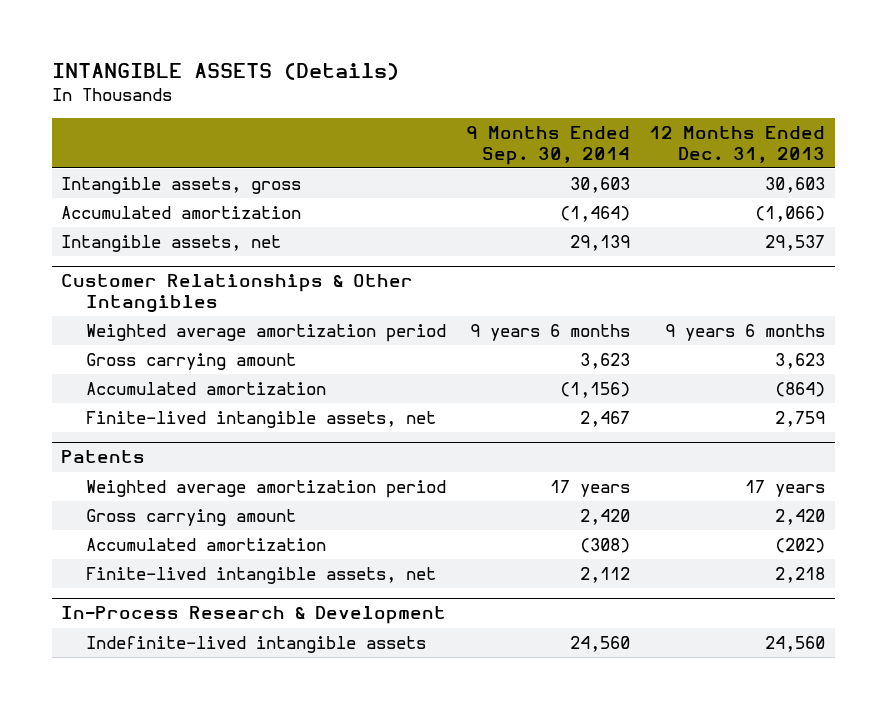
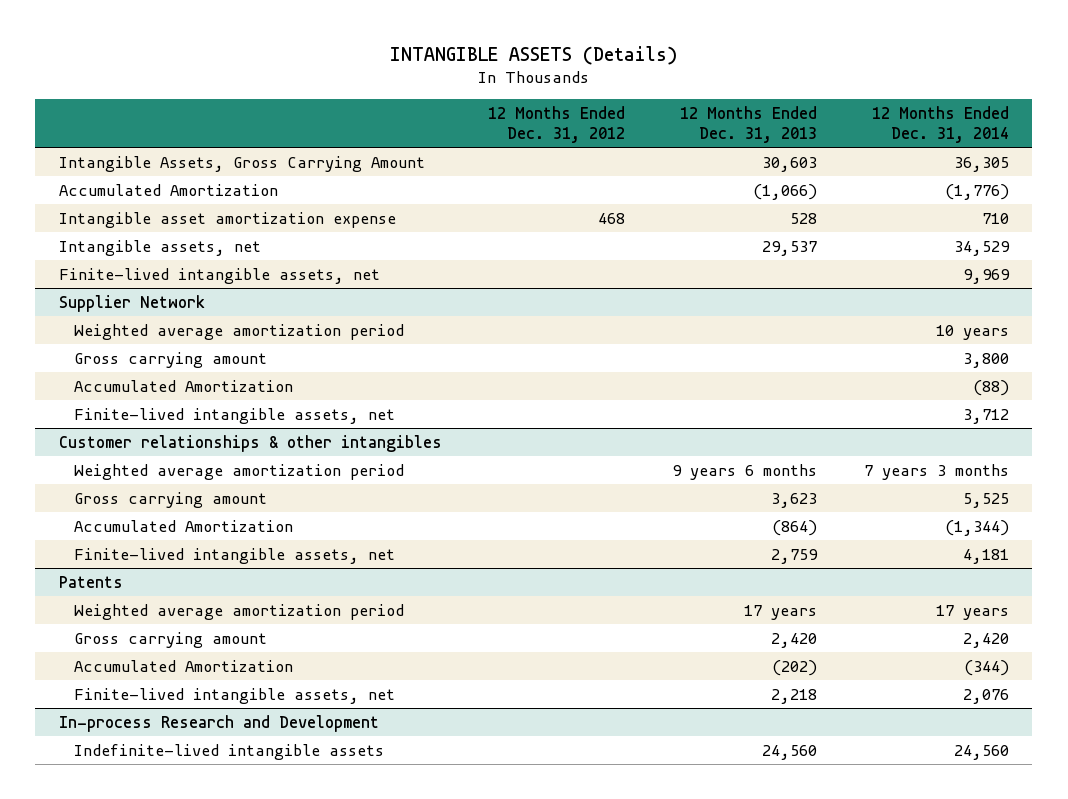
- | 9 Months Ended Sep. 30, 2014 | 12 Months Ended Dec. 31, 2013
+ | 12 Months Ended Dec. 31, 2012 | 12 Months Ended Dec. 31, 2013 | 12 Months Ended Dec. 31, 2014
- Intangible assets, gross | 30,603 | 30,603
- Accumulated amortization | (1,464) | (1,066)
+ Intangible Assets, Gross Carrying Amount | | 30,603 | 36,305
+ Accumulated Amortization | | (1,066) | (1,776)
+ Intangible asset amortization expense | 468 | 528 | 710
- Customer Relationships & Other Intangibles
+ Finite-lived intangible assets, net | | | 9,969
+ Supplier Network
+ Weighted average amortization period | | | 10 years
+ Gross carrying amount | | | 3,800
+ Accumulated Amortization | | | (88)
+ Finite-lived intangible assets, net | | | 3,712
+ Customer relationships & other intangibles
- Accumulated amortization | (1,156) | (864)
+ Accumulated Amortization | | (864) | (1,344)
@ Patents
- Accumulated amortization | (308) | (202)
+ Accumulated Amortization | | (202) | (344)
- In-Process Research & Development
+ In-process Research and Development

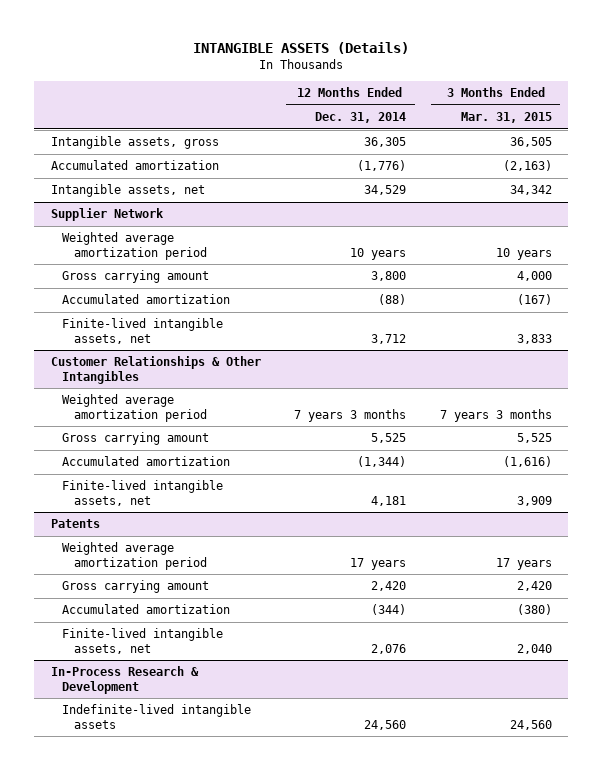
- | 12 Months Ended Dec. 31, 2012 | 12 Months Ended Dec. 31, 2013 | 12 Months Ended Dec. 31, 2014
+ | 12 Months Ended Dec. 31, 2014 | 3 Months Ended Mar. 31, 2015
- Intangible Assets, Gross Carrying Amount | | 30,603 | 36,305
- Accumulated Amortization | | (1,066) | (1,776)
- Intangible asset amortization expense | 468 | 528 | 710
+ Intangible assets, gross | 36,305 | 36,505
+ Accumulated amortization | (1,776) | (2,163)
- Finite-lived intangible assets, net | | | 9,969
@ Supplier Network
- Accumulated Amortization | | | (88)
+ Accumulated amortization | (88) | (167)
- Customer relationships & other intangibles
+ Customer Relationships & Other Intangibles
- Accumulated Amortization | | (864) | (1,344)
+ Accumulated amortization | (1,344) | (1,616)
@ Patents
- Accumulated Amortization | | (202) | (344)
+ Accumulated amortization | (344) | (380)
- In-process Research and Development
+ In-Process Research & Development

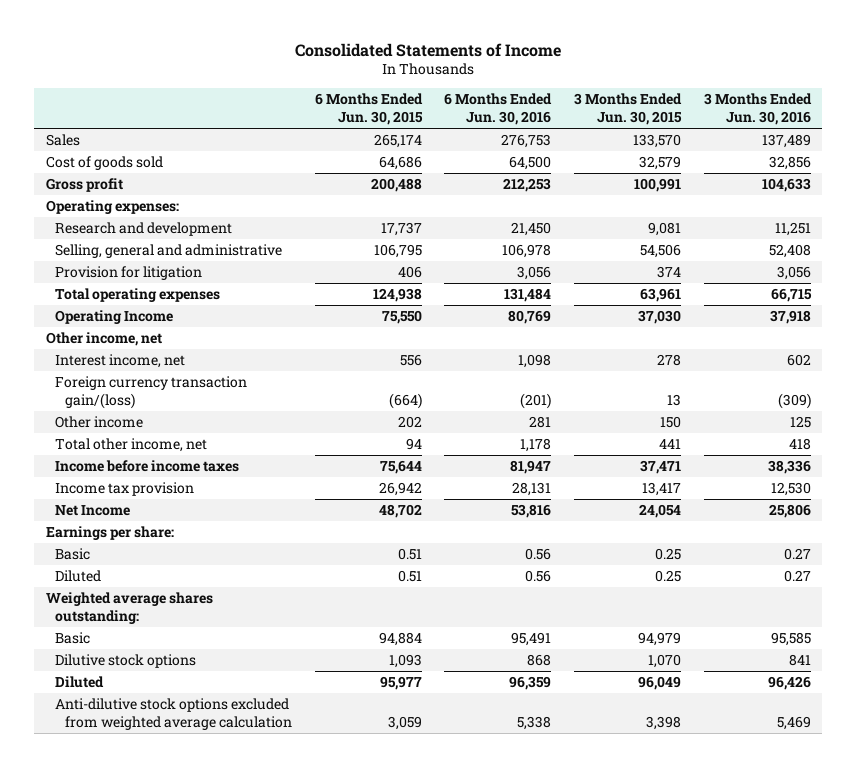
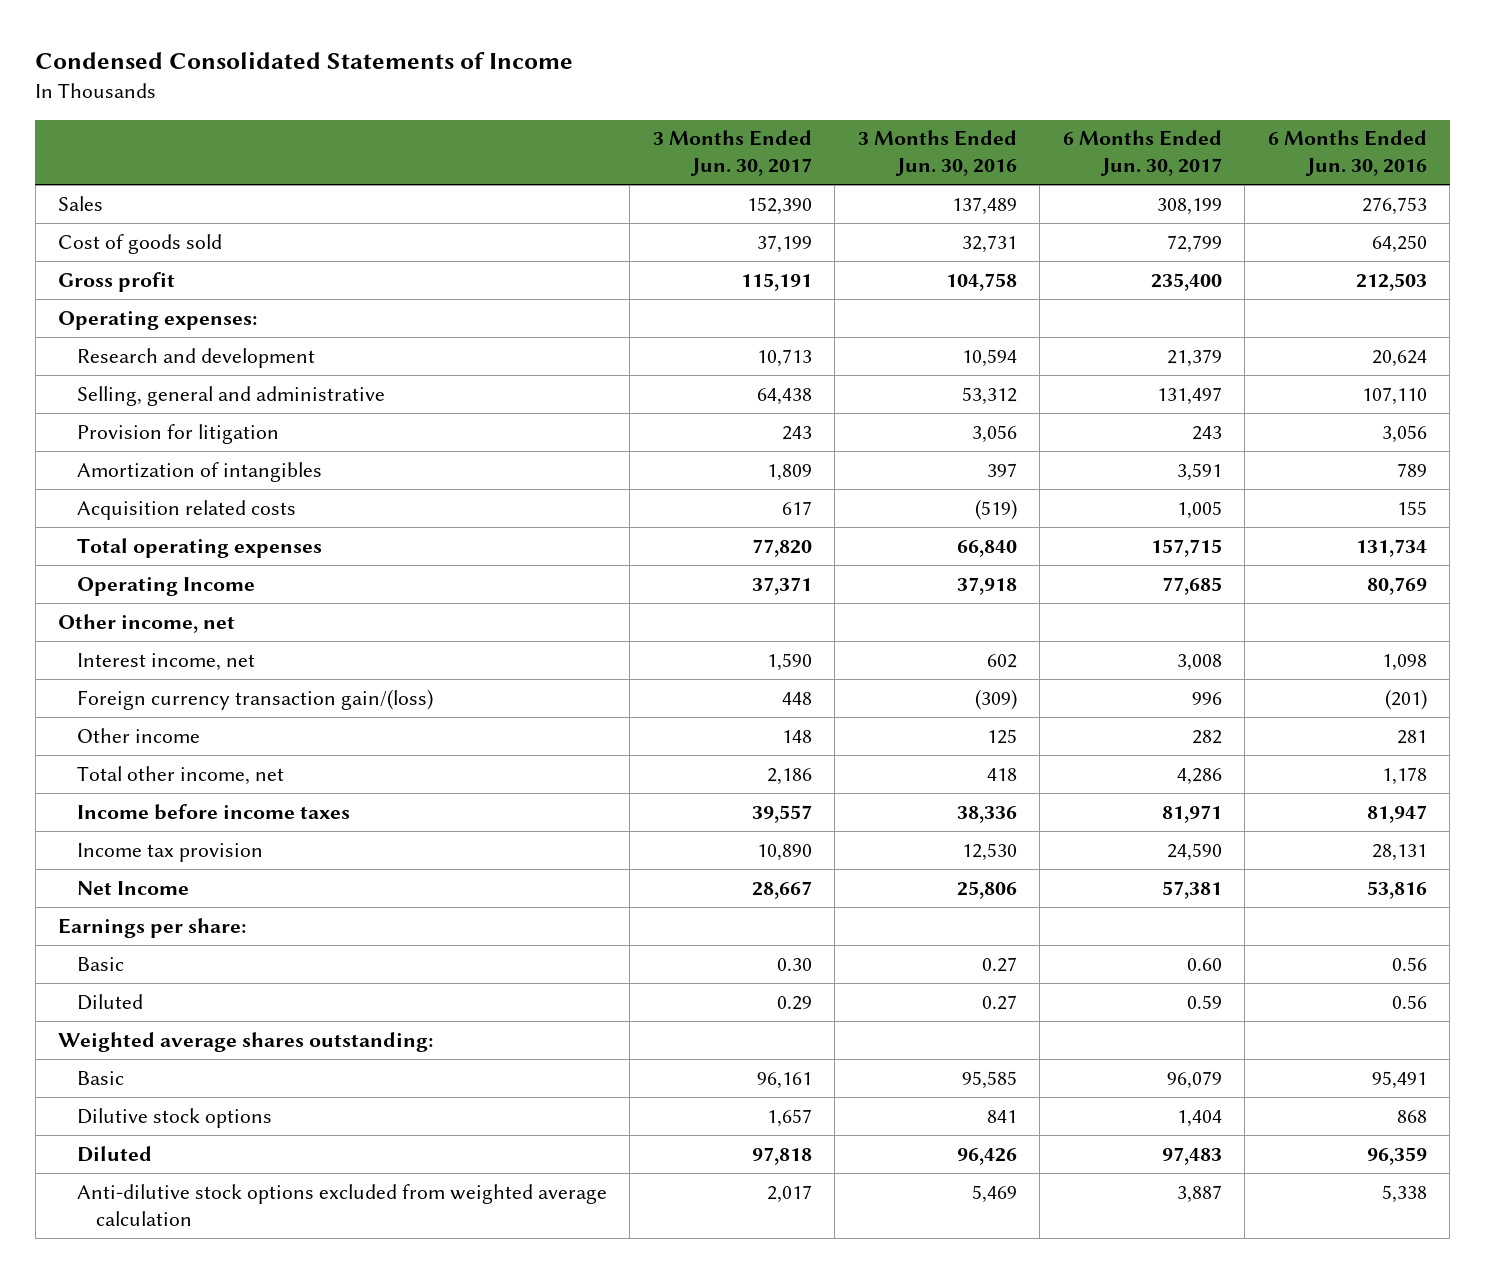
- Consolidated Statements of Income
+ Condensed Consolidated Statements of Income
- | 6 Months Ended Jun. 30, 2015 | 6 Months Ended Jun. 30, 2016 | 3 Months Ended Jun. 30, 2015 | 3 Months Ended Jun. 30, 2016
+ | 3 Months Ended Jun. 30, 2017 | 3 Months Ended Jun. 30, 2016 | 6 Months Ended Jun. 30, 2017 | 6 Months Ended Jun. 30, 2016
- Cost of goods sold | 64,686 | 64,500 | 32,579 | 32,856
- Gross profit | 200,488 | 212,253 | 100,991 | 104,633
+ Cost of goods sold | 37,199 | 32,731 | 72,799 | 64,250
+ Gross profit | 115,191 | 104,758 | 235,400 | 212,503
- Research and development | 17,737 | 21,450 | 9,081 | 11,251
- Selling, general and administrative | 106,795 | 106,978 | 54,506 | 52,408
+ Research and development | 10,713 | 10,594 | 21,379 | 20,624
+ Selling, general and administrative | 64,438 | 53,312 | 131,497 | 107,110
- Total operating expenses | 124,938 | 131,484 | 63,961 | 66,715
+ Amortization of intangibles | 1,809 | 397 | 3,591 | 789
+ Acquisition related costs | 617 | (519) | 1,005 | 155
+ Total operating expenses | 77,820 | 66,840 | 157,715 | 131,734

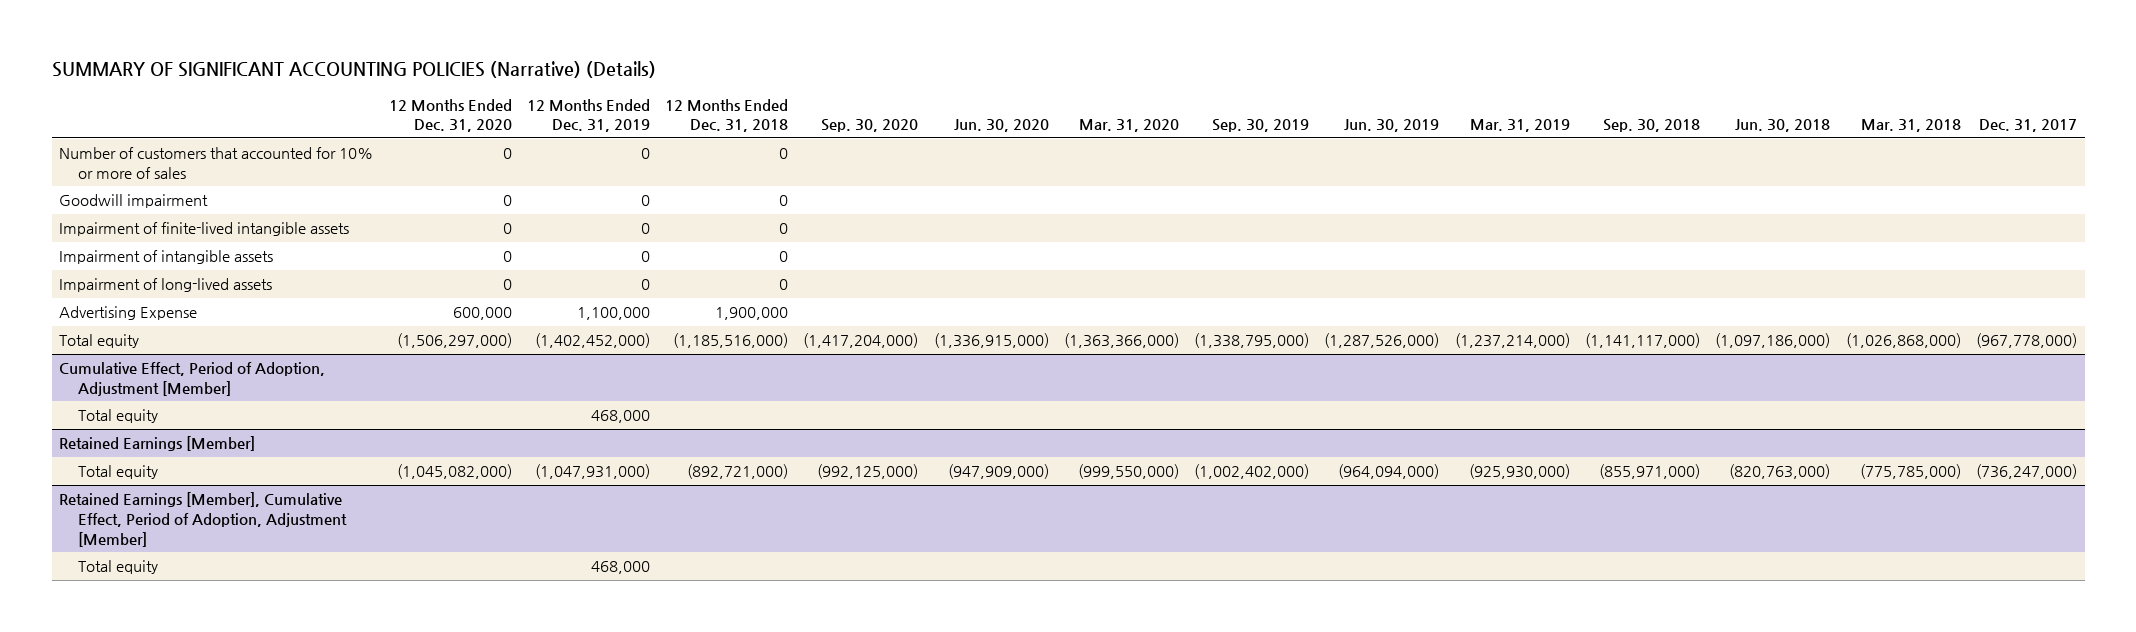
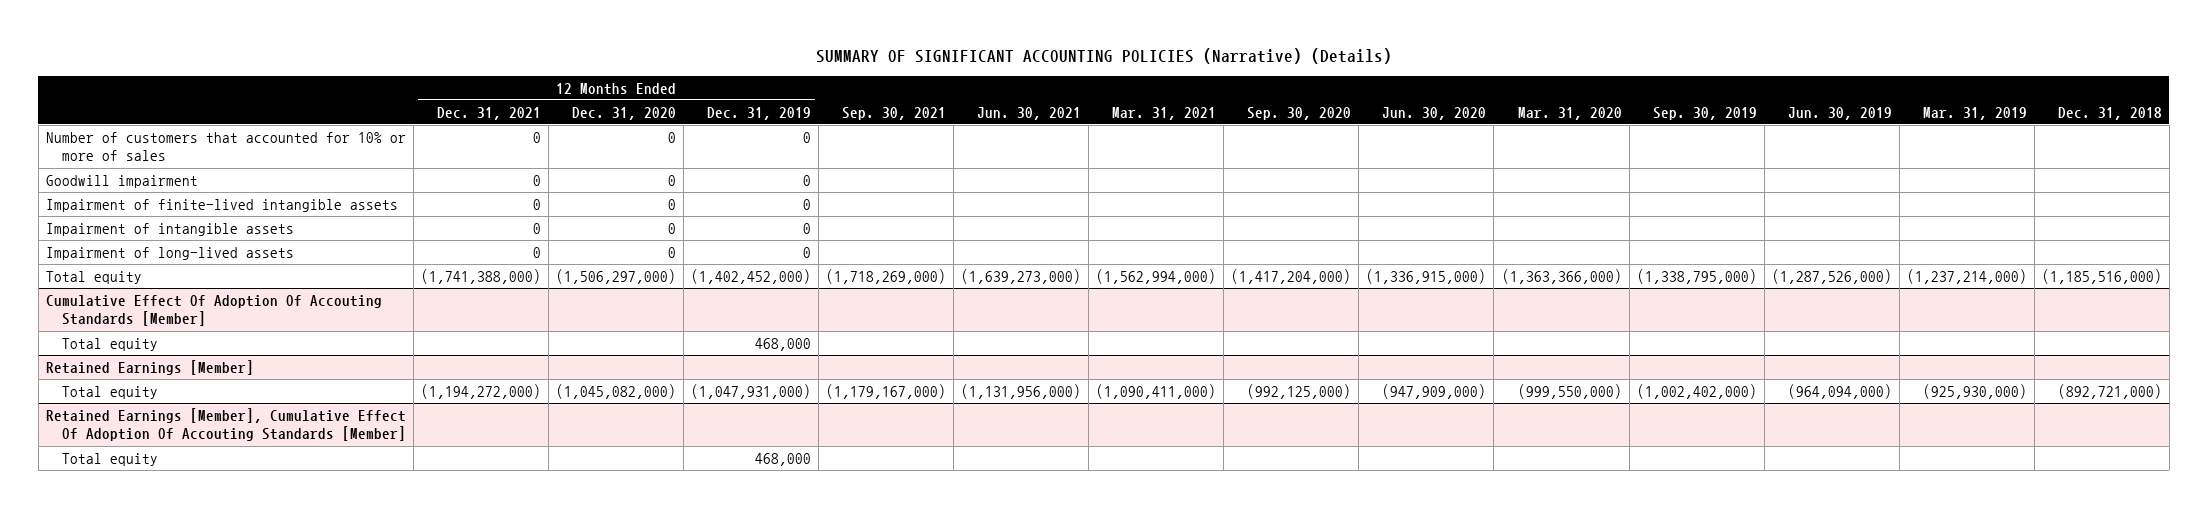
- | 12 Months Ended Dec. 31, 2020 | 12 Months Ended Dec. 31, 2019 | 12 Months Ended Dec. 31, 2018 | Sep. 30, 2020 | Jun. 30, 2020 | Mar. 31, 2020 | Sep. 30, 2019 | Jun. 30, 2019 | Mar. 31, 2019 | Sep. 30, 2018 | Jun. 30, 2018 | Mar. 31, 2018 | Dec. 31, 2017
+ | 12 Months Ended Dec. 31, 2021 | 12 Months Ended Dec. 31, 2020 | 12 Months Ended Dec. 31, 2019 | Sep. 30, 2021 | Jun. 30, 2021 | Mar. 31, 2021 | Sep. 30, 2020 | Jun. 30, 2020 | Mar. 31, 2020 | Sep. 30, 2019 | Jun. 30, 2019 | Mar. 31, 2019 | Dec. 31, 2018
- Advertising Expense | 600,000 | 1,100,000 | 1,900,000 | | | | | | | | | |
- Cumulative Effect, Period of Adoption, Adjustment [Member]
+ Cumulative Effect Of Adoption Of Accouting Standards [Member]
- Retained Earnings [Member], Cumulative Effect, Period of Adoption, Adjustment [Member]
+ Retained Earnings [Member], Cumulative Effect Of Adoption Of Accouting Standards [Member]

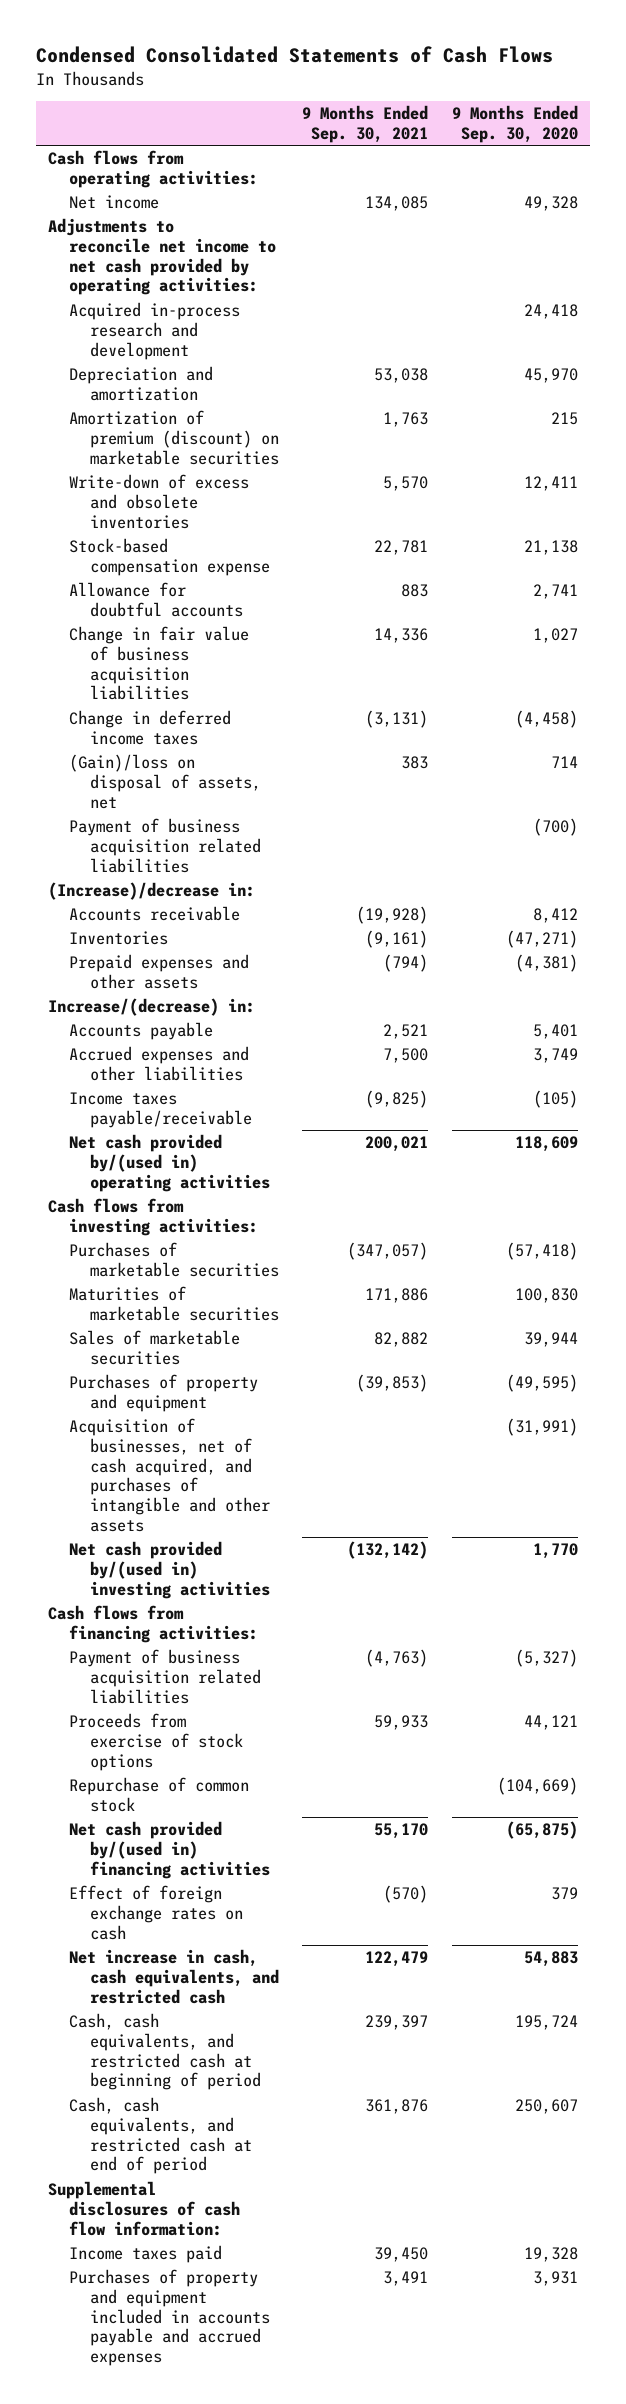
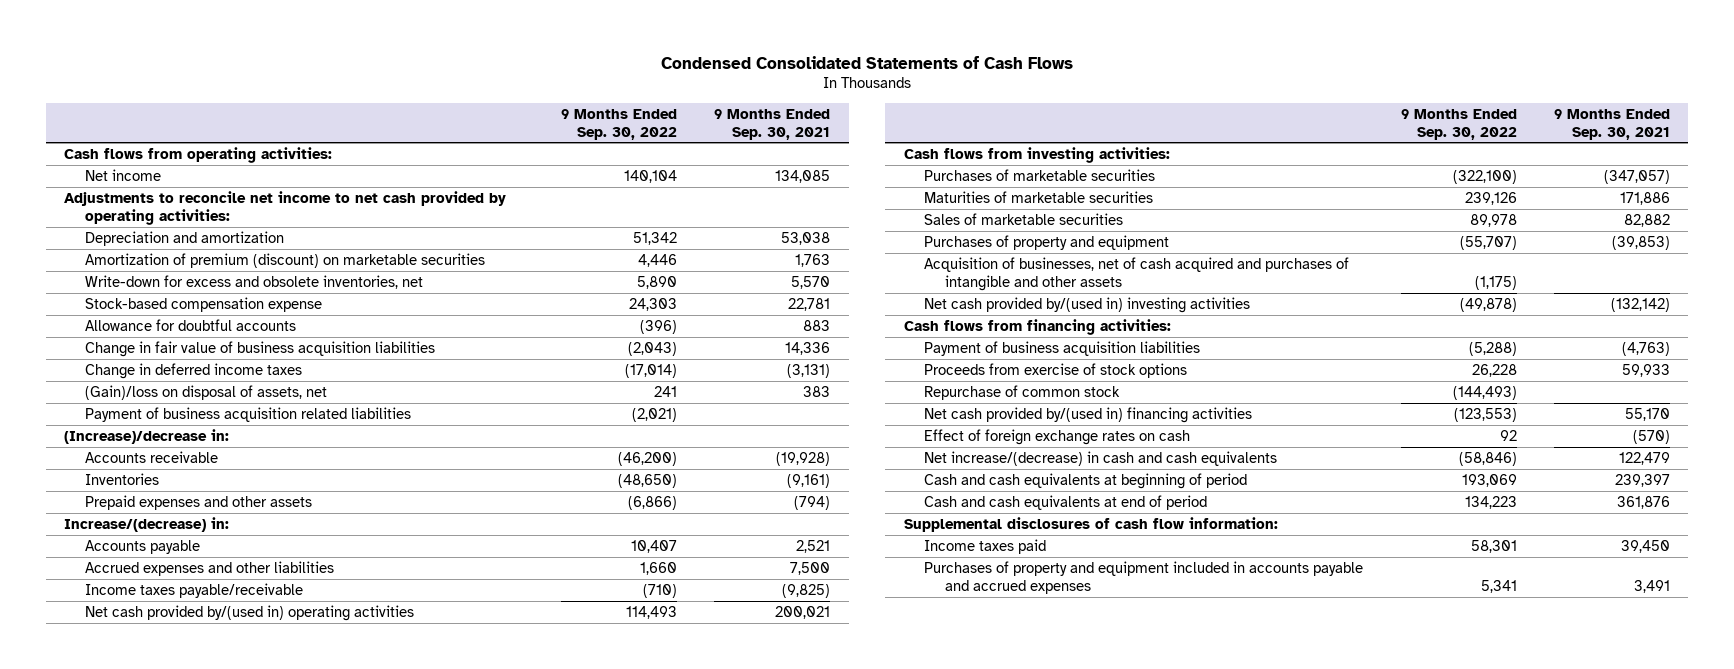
- | 9 Months Ended Sep. 30, 2021 | 9 Months Ended Sep. 30, 2020
+ | 9 Months Ended Sep. 30, 2022 | 9 Months Ended Sep. 30, 2021
- Acquired in-process research and development | | 24,418
- Write-down of excess and obsolete inventories | 5,570 | 12,411
+ Write-down for excess and obsolete inventories, net | 5,890 | 5,570
- Acquisition of businesses, net of cash acquired, and purchases of intangible and other assets | | (31,991)
+ Acquisition of businesses, net of cash acquired and purchases of intangible and other assets | (1,175) |
- Payment of business acquisition related liabilities | (4,763) | (5,327)
+ Payment of business acquisition liabilities | (5,288) | (4,763)
- Net increase in cash, cash equivalents, and restricted cash | 122,479 | 54,883
- Cash, cash equivalents, and restricted cash at beginning of period | 239,397 | 195,724
- Cash, cash equivalents, and restricted cash at end of period | 361,876 | 250,607
+ Net increase/(decrease) in cash and cash equivalents | (58,846) | 122,479
+ Cash and cash equivalents at beginning of period | 193,069 | 239,397
+ Cash and cash equivalents at end of period | 134,223 | 361,876

